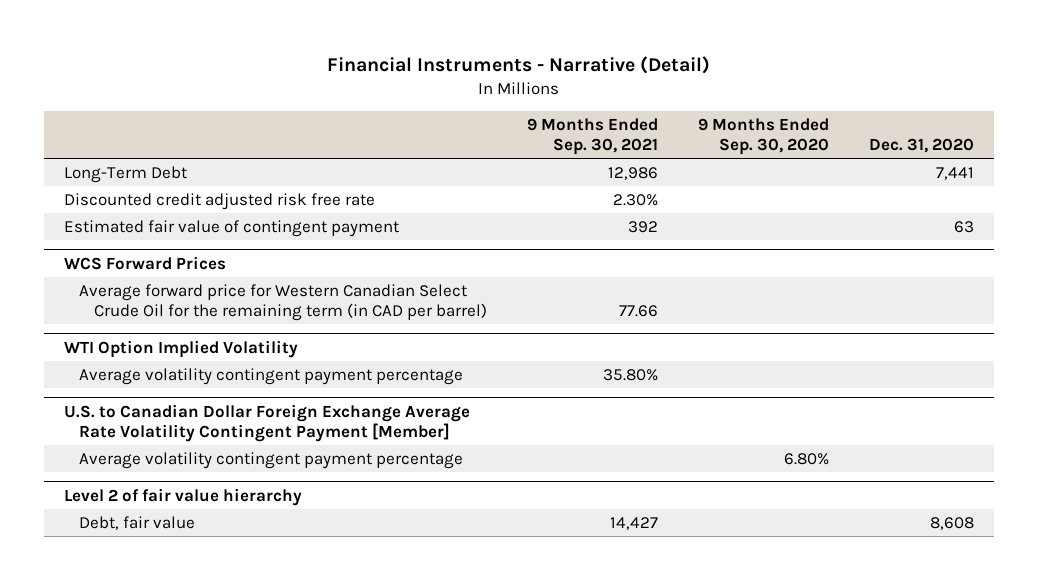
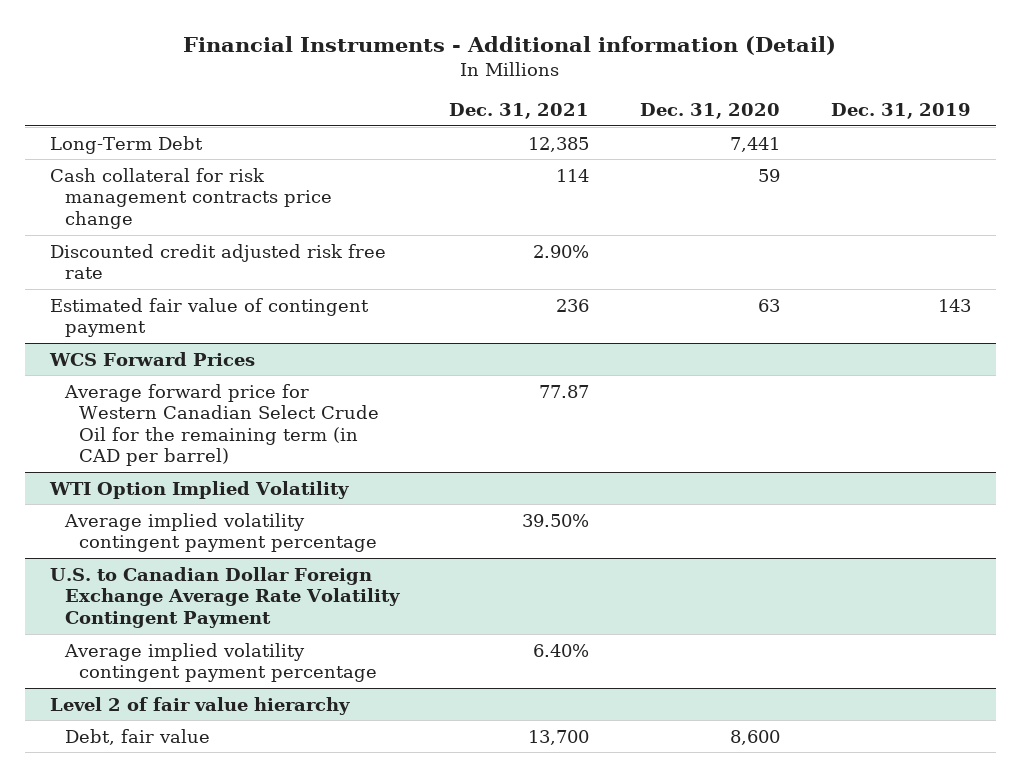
- Financial Instruments - Narrative (Detail)
+ Financial Instruments - Additional information (Detail)
- | 9 Months Ended Sep. 30, 2021 | 9 Months Ended Sep. 30, 2020 | Dec. 31, 2020
+ | Dec. 31, 2021 | Dec. 31, 2020 | Dec. 31, 2019
+ Cash collateral for risk management contracts price change | 114 | 59 |
@ WTI Option Implied Volatility
- Average volatility contingent payment percentage | 35.80% | |
- U.S. to Canadian Dollar Foreign Exchange Average Rate Volatility Contingent Payment [Member]
- Average volatility contingent payment percentage | | 6.80% |
@ WTI Option Implied Volatility
+ Average implied volatility contingent payment percentage | 39.50% | |
+ U.S. to Canadian Dollar Foreign Exchange Average Rate Volatility Contingent Payment
+ Average implied volatility contingent payment percentage | 6.40% | |
@ Level 2 of fair value hierarchy
- Debt, fair value | 14,427 | | 8,608
+ Debt, fair value | 13,700 | 8,600 |

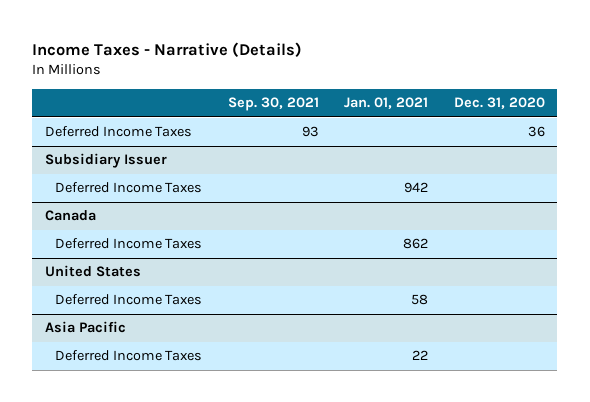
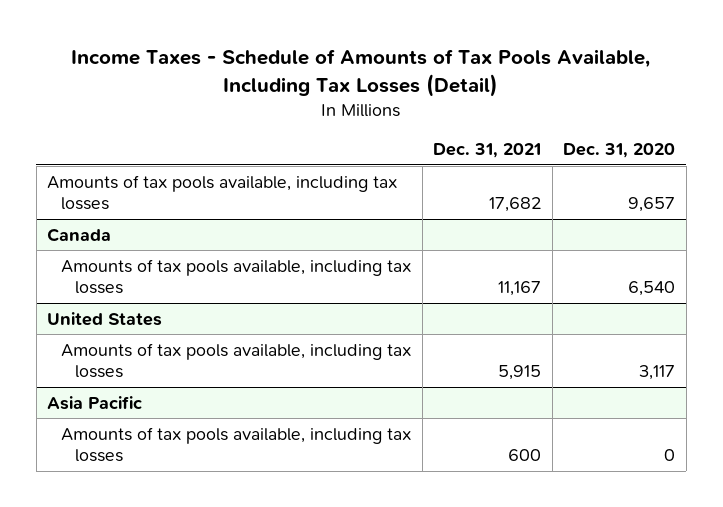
- Income Taxes - Narrative (Details)
+ Income Taxes - Schedule of Amounts of Tax Pools Available, Including Tax Losses (Detail)
- | Sep. 30, 2021 | Jan. 01, 2021 | Dec. 31, 2020
+ | Dec. 31, 2021 | Dec. 31, 2020
- Deferred Income Taxes | 93 | | 36
- Subsidiary Issuer
- Deferred Income Taxes | | 942 |
+ Amounts of tax pools available, including tax losses | 17,682 | 9,657
@ Canada
- Deferred Income Taxes | | 862 |
+ Amounts of tax pools available, including tax losses | 11,167 | 6,540
@ United States
- Deferred Income Taxes | | 58 |
+ Amounts of tax pools available, including tax losses | 5,915 | 3,117
@ Asia Pacific
- Deferred Income Taxes | | 22 |
+ Amounts of tax pools available, including tax losses | 600 | 0

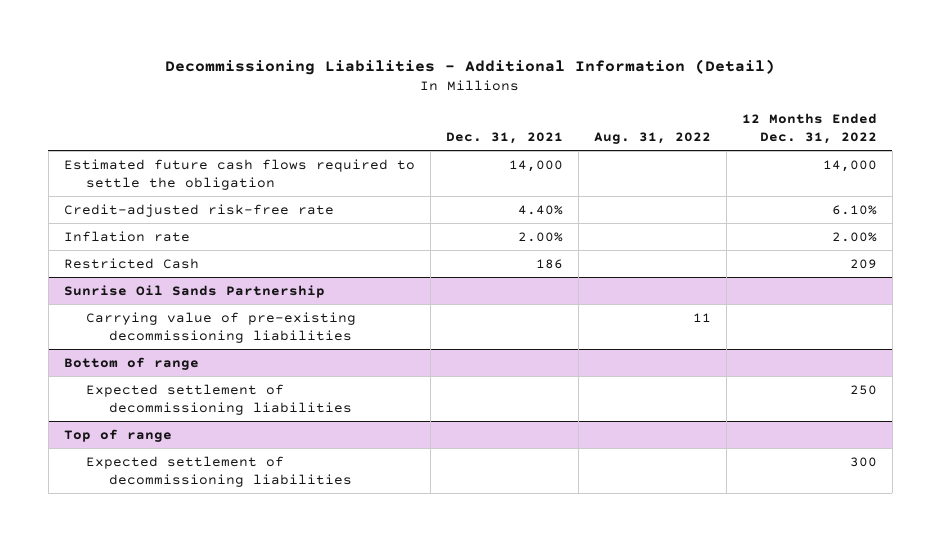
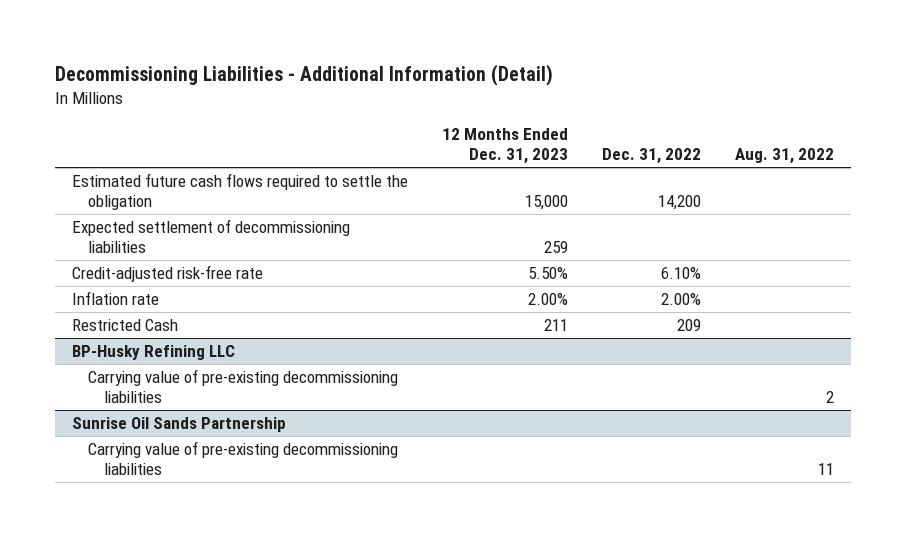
- | Dec. 31, 2021 | Aug. 31, 2022 | 12 Months Ended Dec. 31, 2022
+ | 12 Months Ended Dec. 31, 2023 | Dec. 31, 2022 | Aug. 31, 2022
+ Expected settlement of decommissioning liabilities | 259 | |
+ BP-Husky Refining LLC
+ Carrying value of pre-existing decommissioning liabilities | | | 2
- Bottom of range
- Expected settlement of decommissioning liabilities | | | 250
- Top of range
- Expected settlement of decommissioning liabilities | | | 300

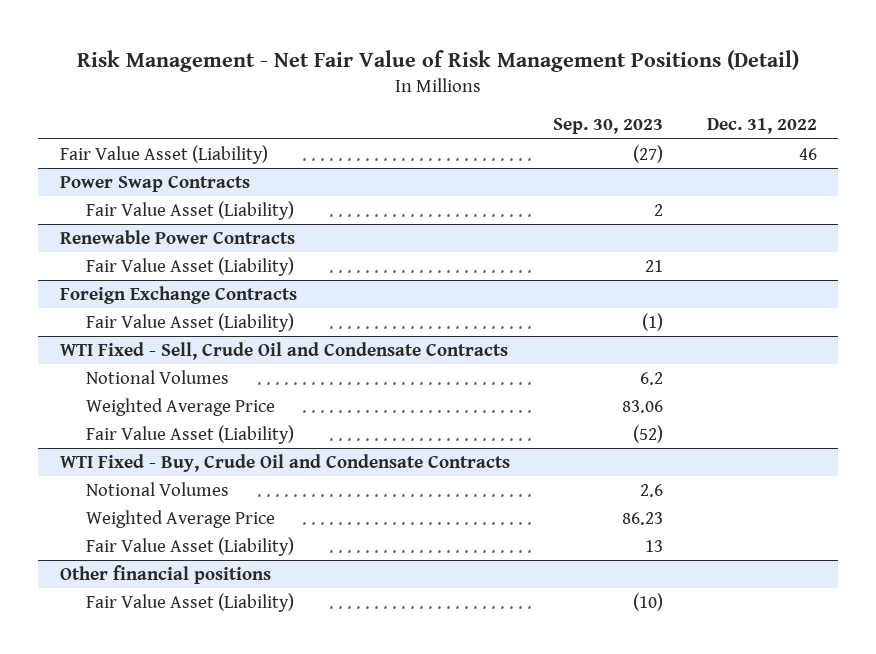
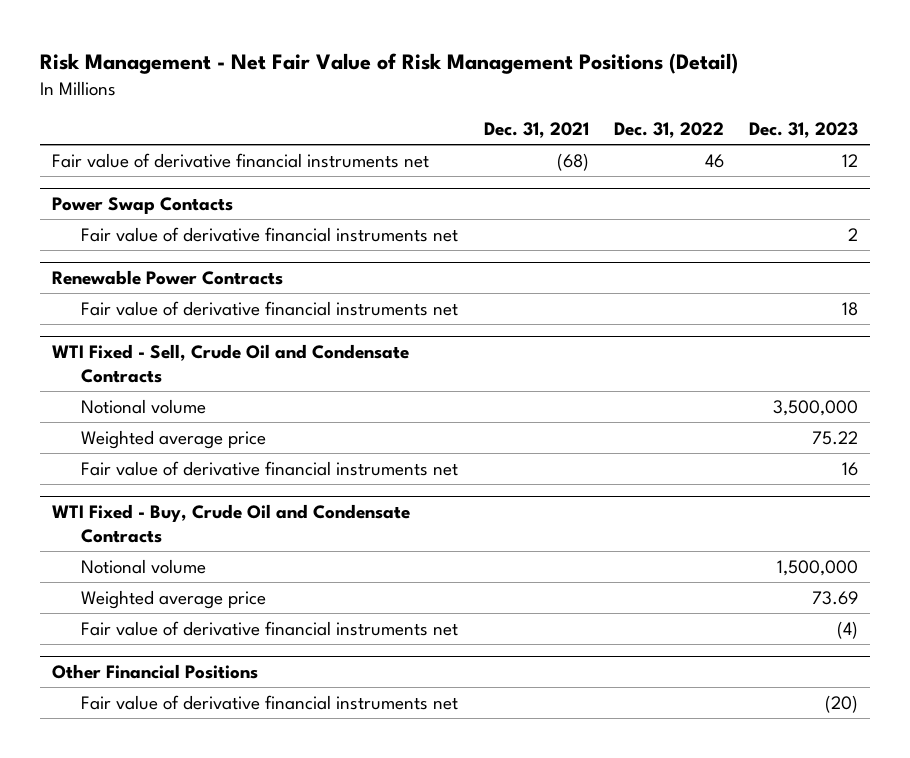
- | Sep. 30, 2023 | Dec. 31, 2022
+ | Dec. 31, 2021 | Dec. 31, 2022 | Dec. 31, 2023
- Fair Value Asset (Liability) | (27) | 46
- Power Swap Contracts
- Fair Value Asset (Liability) | 2 |
+ Fair value of derivative financial instruments net | (68) | 46 | 12
+ Power Swap Contacts
+ Fair value of derivative financial instruments net | | | 2
@ Renewable Power Contracts
- Fair Value Asset (Liability) | 21 |
- Foreign Exchange Contracts
- Fair Value Asset (Liability) | (1) |
@ Renewable Power Contracts
+ Fair value of derivative financial instruments net | | | 18
@ WTI Fixed - Sell, Crude Oil and Condensate Contracts
- Notional Volumes | 6.2 |
- Weighted Average Price | 83.06 |
- Fair Value Asset (Liability) | (52) |
+ Notional volume | | | 3,500,000
+ Weighted average price | | | 75.22
+ Fair value of derivative financial instruments net | | | 16
@ WTI Fixed - Buy, Crude Oil and Condensate Contracts
- Notional Volumes | 2.6 |
- Weighted Average Price | 86.23 |
- Fair Value Asset (Liability) | 13 |
- Other financial positions
- Fair Value Asset (Liability) | (10) |
@ WTI Fixed - Buy, Crude Oil and Condensate Contracts
+ Notional volume | | | 1,500,000
+ Weighted average price | | | 73.69
+ Fair value of derivative financial instruments net | | | (4)
+ Other Financial Positions
+ Fair value of derivative financial instruments net | | | (20)

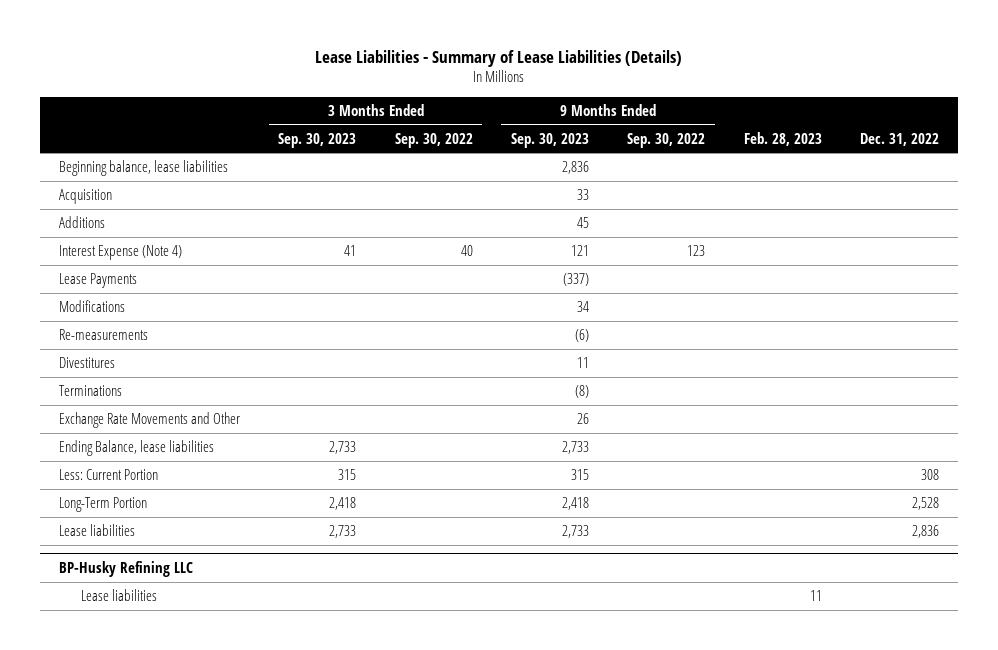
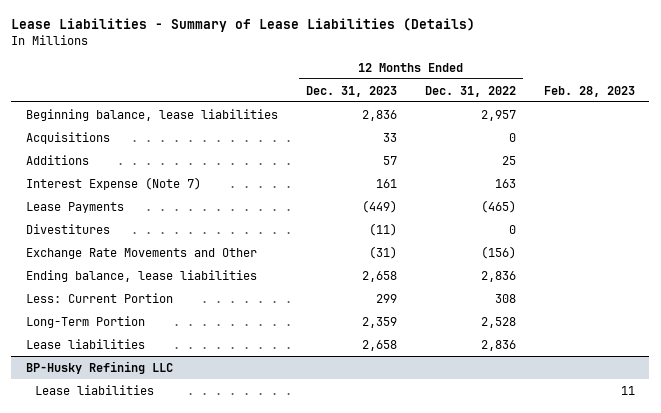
- | 3 Months Ended Sep. 30, 2023 | 3 Months Ended Sep. 30, 2022 | 9 Months Ended Sep. 30, 2023 | 9 Months Ended Sep. 30, 2022 | Feb. 28, 2023 | Dec. 31, 2022
+ | 12 Months Ended Dec. 31, 2023 | 12 Months Ended Dec. 31, 2022 | Feb. 28, 2023
- Acquisition | | | 33 | | |
+ Acquisitions | 33 | 0 |
- Interest Expense (Note 4) | 41 | 40 | 121 | 123 | |
+ Interest Expense (Note 7) | 161 | 163 |
- Modifications | | | 34 | | |
- Re-measurements | | | (6) | | |
- Terminations | | | (8) | | |
- Ending Balance, lease liabilities | 2,733 | | 2,733 | | |
+ Ending balance, lease liabilities | 2,658 | 2,836 |

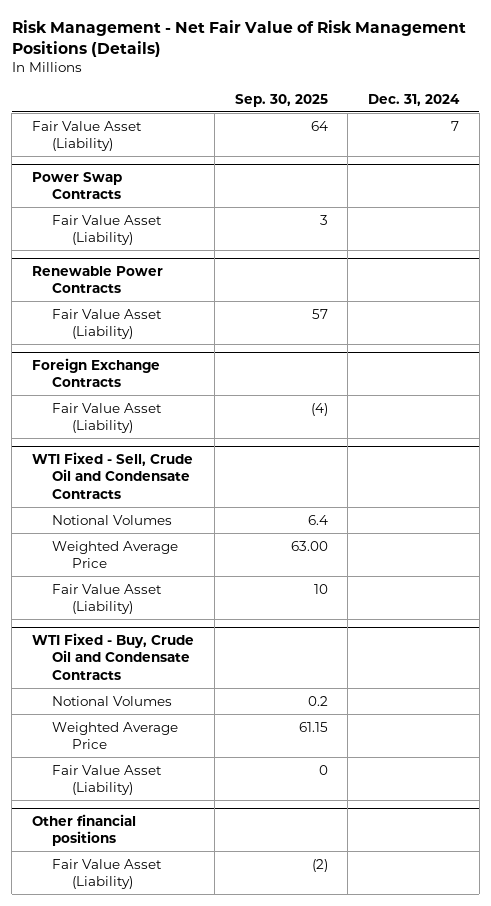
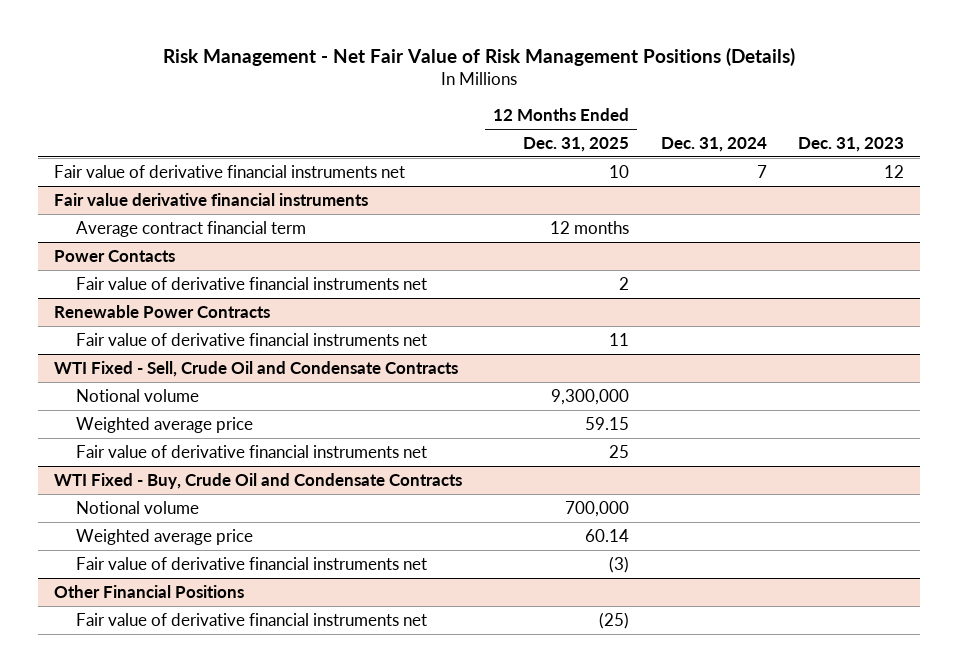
- | Sep. 30, 2025 | Dec. 31, 2024
+ | 12 Months Ended Dec. 31, 2025 | Dec. 31, 2024 | Dec. 31, 2023
- Fair Value Asset (Liability) | 64 | 7
- Power Swap Contracts
- Fair Value Asset (Liability) | 3 |
+ Fair value of derivative financial instruments net | 10 | 7 | 12
+ Fair value derivative financial instruments
+ Average contract financial term | 12 months | |
+ Power Contacts
+ Fair value of derivative financial instruments net | 2 | |
@ Renewable Power Contracts
- Fair Value Asset (Liability) | 57 |
- Foreign Exchange Contracts
- Fair Value Asset (Liability) | (4) |
@ Renewable Power Contracts
+ Fair value of derivative financial instruments net | 11 | |
@ WTI Fixed - Sell, Crude Oil and Condensate Contracts
- Notional Volumes | 6.4 |
- Weighted Average Price | 63.00 |
- Fair Value Asset (Liability) | 10 |
+ Notional volume | 9,300,000 | |
+ Weighted average price | 59.15 | |
+ Fair value of derivative financial instruments net | 25 | |
@ WTI Fixed - Buy, Crude Oil and Condensate Contracts
- Notional Volumes | 0.2 |
- Weighted Average Price | 61.15 |
- Fair Value Asset (Liability) | 0 |
- Other financial positions
- Fair Value Asset (Liability) | (2) |
@ WTI Fixed - Buy, Crude Oil and Condensate Contracts
+ Notional volume | 700,000 | |
+ Weighted average price | 60.14 | |
+ Fair value of derivative financial instruments net | (3) | |
+ Other Financial Positions
+ Fair value of derivative financial instruments net | (25) | |

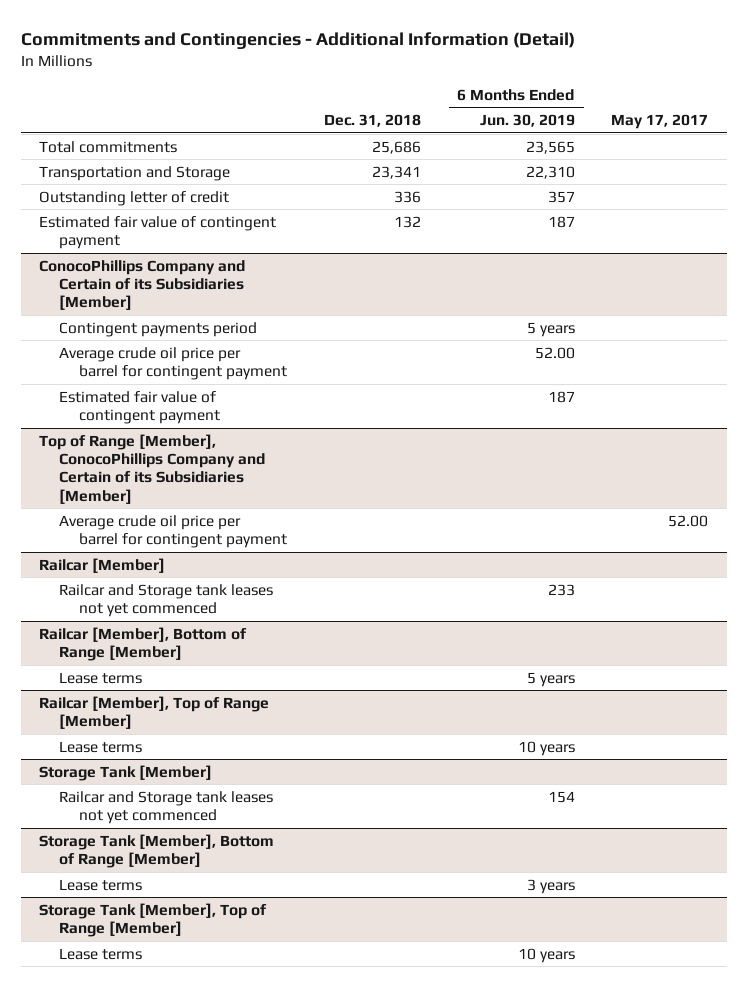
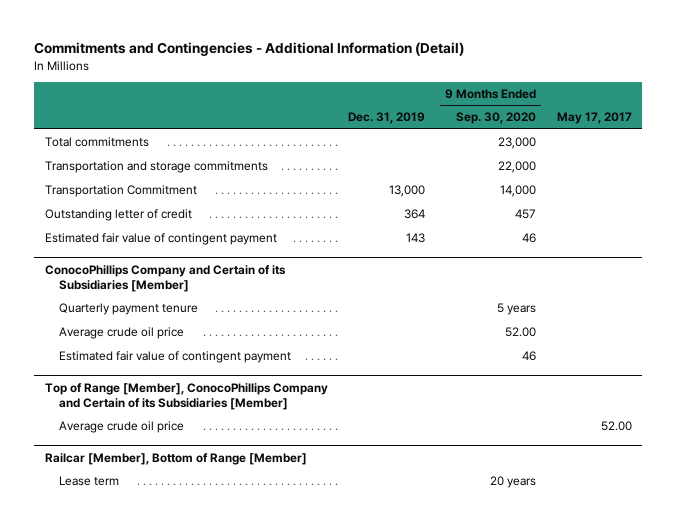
- | Dec. 31, 2018 | 6 Months Ended Jun. 30, 2019 | May 17, 2017
+ | Dec. 31, 2019 | 9 Months Ended Sep. 30, 2020 | May 17, 2017
- Transportation and Storage | 23,341 | 22,310 |
+ Transportation and storage commitments | | 22,000 |
+ Transportation Commitment | 13,000 | 14,000 |
@ ConocoPhillips Company and Certain of its Subsidiaries [Member]
- Contingent payments period | | 5 years |
- Average crude oil price per barrel for contingent payment | | 52.00 |
+ Quarterly payment tenure | | 5 years |
+ Average crude oil price | | 52.00 |
@ Top of Range [Member], ConocoPhillips Company and Certain of its Subsidiaries [Member]
- Average crude oil price per barrel for contingent payment | | | 52.00
- Railcar [Member]
- Railcar and Storage tank leases not yet commenced | | 233 |
@ Top of Range [Member], ConocoPhillips Company and Certain of its Subsidiaries [Member]
+ Average crude oil price | | | 52.00
@ Railcar [Member], Bottom of Range [Member]
- Lease terms | | 5 years |
- Railcar [Member], Top of Range [Member]
- Lease terms | | 10 years |
- Storage Tank [Member]
- Railcar and Storage tank leases not yet commenced | | 154 |
- Storage Tank [Member], Bottom of Range [Member]
- Lease terms | | 3 years |
- Storage Tank [Member], Top of Range [Member]
- Lease terms | | 10 years |
@ Railcar [Member], Bottom of Range [Member]
+ Lease term | | 20 years |

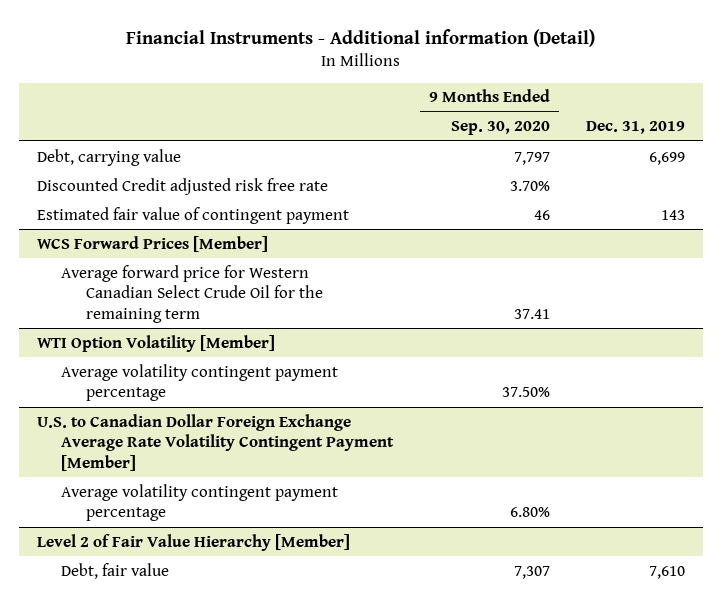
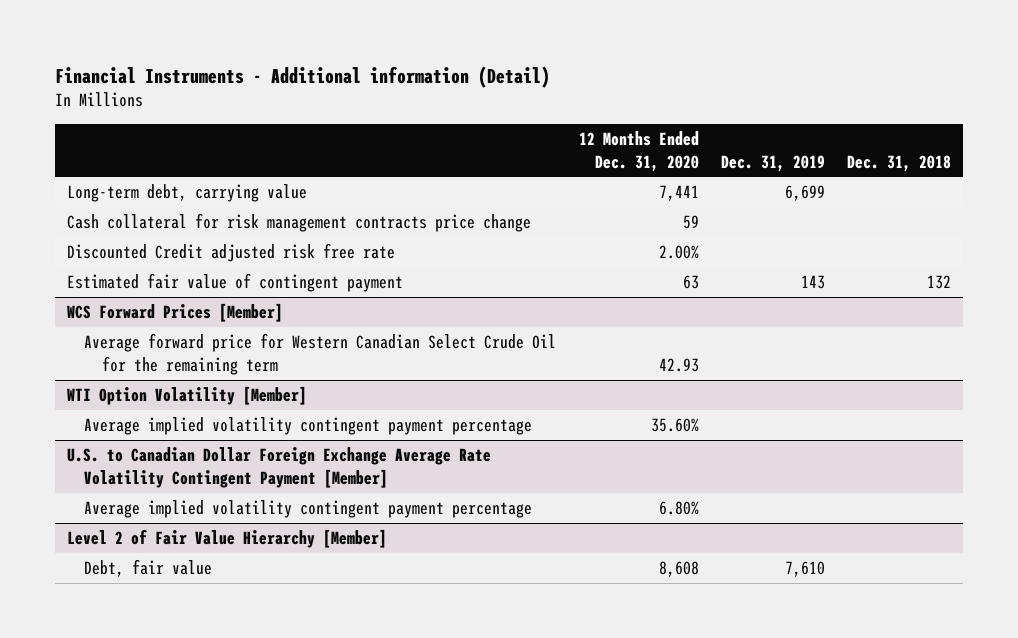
- | 9 Months Ended Sep. 30, 2020 | Dec. 31, 2019
+ | 12 Months Ended Dec. 31, 2020 | Dec. 31, 2019 | Dec. 31, 2018
- Debt, carrying value | 7,797 | 6,699
+ Long-term debt, carrying value | 7,441 | 6,699 |
+ Cash collateral for risk management contracts price change | 59 | |
@ WTI Option Volatility [Member]
- Average volatility contingent payment percentage | 37.50% |
+ Average implied volatility contingent payment percentage | 35.60% | |
@ U.S. to Canadian Dollar Foreign Exchange Average Rate Volatility Contingent Payment [Member]
- Average volatility contingent payment percentage | 6.80% |
+ Average implied volatility contingent payment percentage | 6.80% | |

